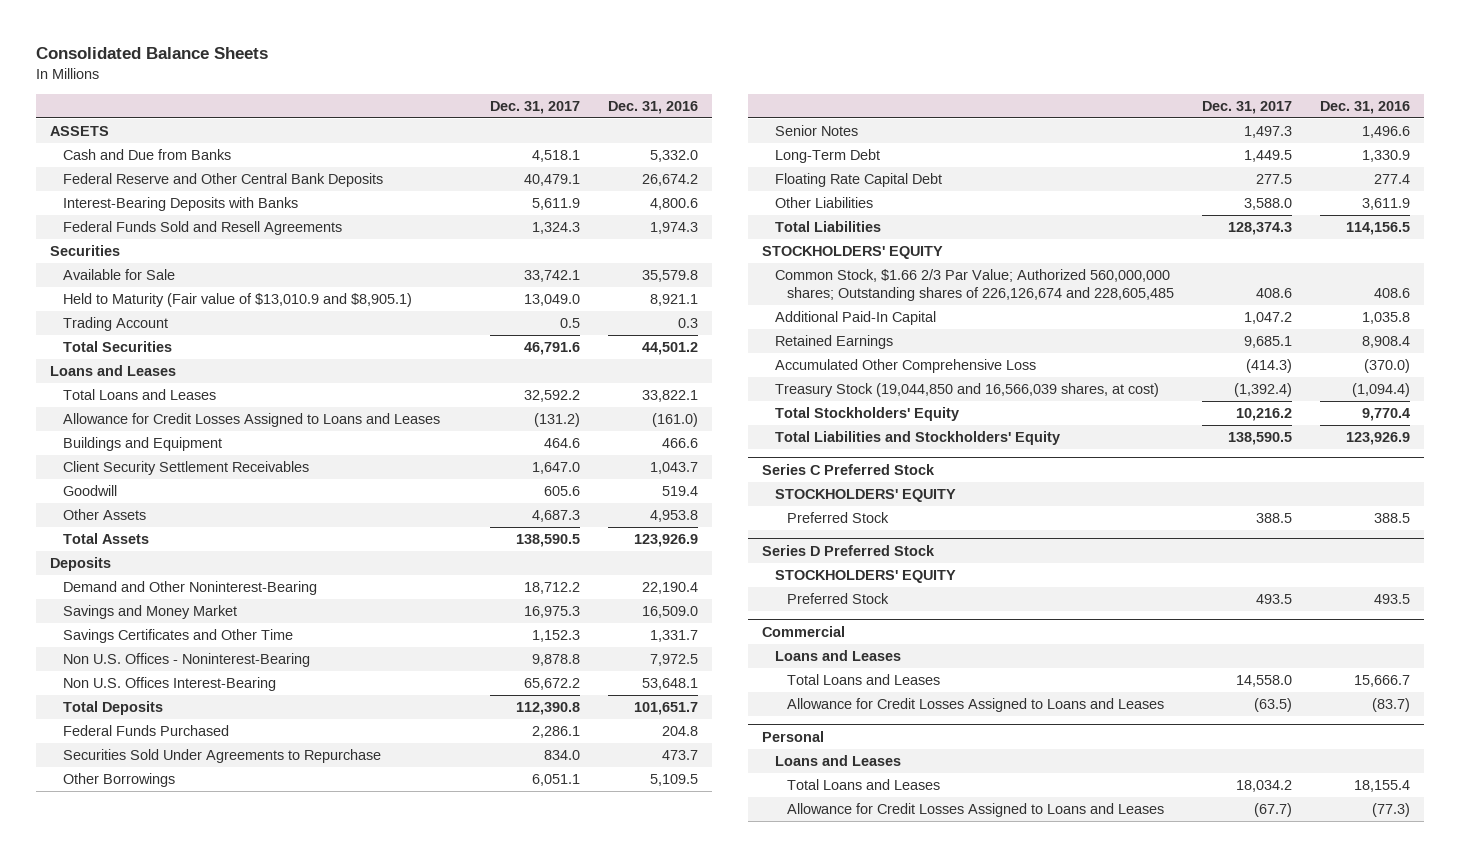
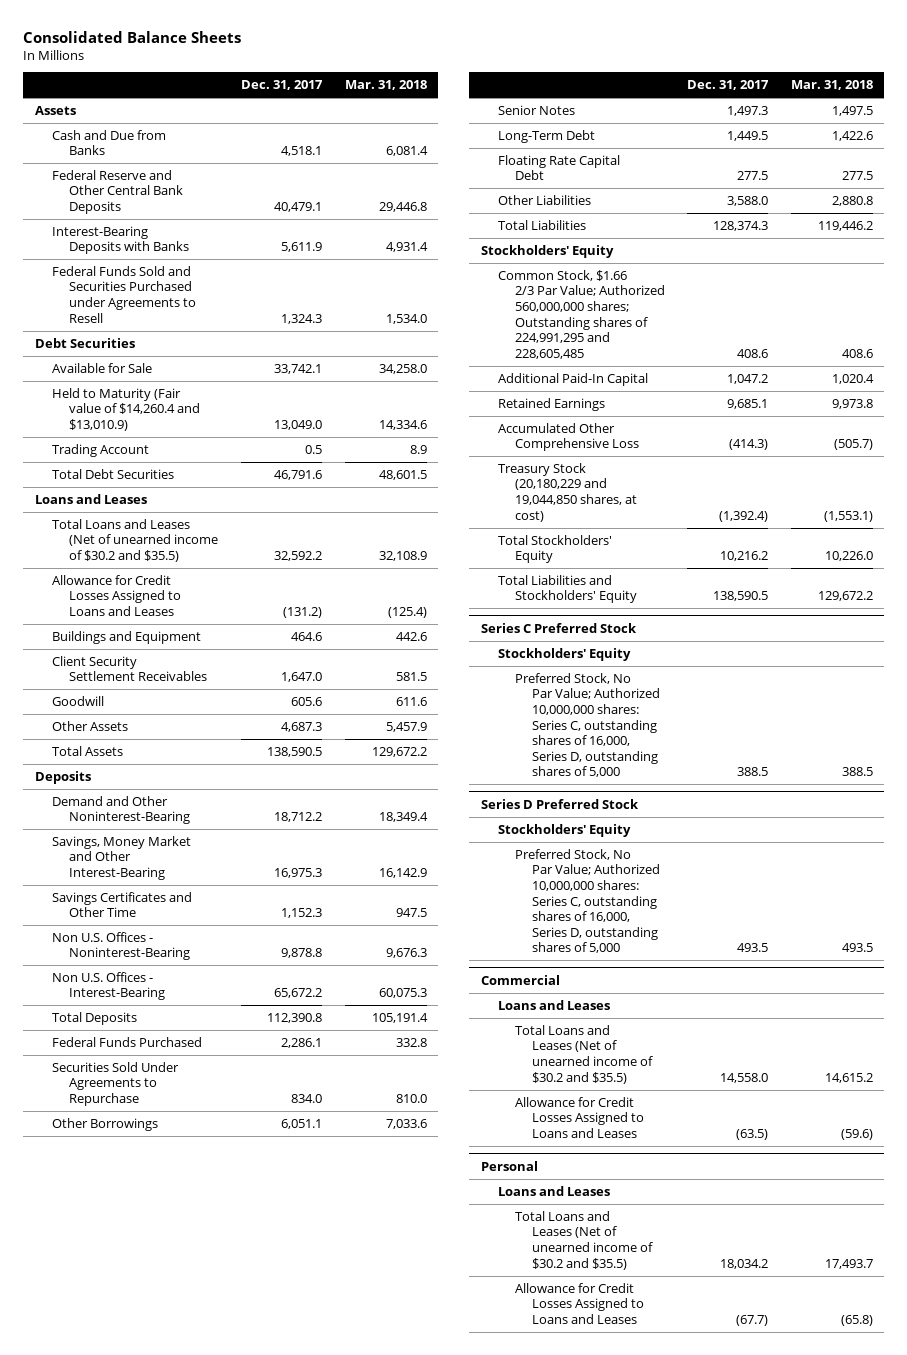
- | Dec. 31, 2017 | Dec. 31, 2016
+ | Dec. 31, 2017 | Mar. 31, 2018
- ASSETS
+ Assets
- Federal Funds Sold and Resell Agreements | 1,324.3 | 1,974.3
- Securities
+ Federal Funds Sold and Securities Purchased under Agreements to Resell | 1,324.3 | 1,534.0
+ Debt Securities
- Held to Maturity (Fair value of $13,010.9 and $8,905.1) | 13,049.0 | 8,921.1
+ Held to Maturity (Fair value of $14,260.4 and $13,010.9) | 13,049.0 | 14,334.6
- Total Securities | 46,791.6 | 44,501.2
+ Total Debt Securities | 46,791.6 | 48,601.5
- Total Loans and Leases | 32,592.2 | 33,822.1
+ Total Loans and Leases (Net of unearned income of $30.2 and $35.5) | 32,592.2 | 32,108.9
- Savings and Money Market | 16,975.3 | 16,509.0
+ Savings, Money Market and Other Interest-Bearing | 16,975.3 | 16,142.9
- Non U.S. Offices Interest-Bearing | 65,672.2 | 53,648.1
+ Non U.S. Offices - Interest-Bearing | 65,672.2 | 60,075.3
- STOCKHOLDERS' EQUITY
- Common Stock, $1.66 2/3 Par Value; Authorized 560,000,000 shares; Outstanding shares of 226,126,674 and 228,605,485 | 408.6 | 408.6
+ Stockholders' Equity
+ Common Stock, $1.66 2/3 Par Value; Authorized 560,000,000 shares; Outstanding shares of 224,991,295 and 228,605,485 | 408.6 | 408.6
- Treasury Stock (19,044,850 and 16,566,039 shares, at cost) | (1,392.4) | (1,094.4)
+ Treasury Stock (20,180,229 and 19,044,850 shares, at cost) | (1,392.4) | (1,553.1)
@ Series C Preferred Stock
- STOCKHOLDERS' EQUITY
- Preferred Stock | 388.5 | 388.5
+ Stockholders' Equity
+ Preferred Stock, No Par Value; Authorized 10,000,000 shares: Series C, outstanding shares of 16,000, Series D, outstanding shares of 5,000 | 388.5 | 388.5
@ Series D Preferred Stock
- STOCKHOLDERS' EQUITY
- Preferred Stock | 493.5 | 493.5
+ Stockholders' Equity
+ Preferred Stock, No Par Value; Authorized 10,000,000 shares: Series C, outstanding shares of 16,000, Series D, outstanding shares of 5,000 | 493.5 | 493.5
@ Commercial
- Total Loans and Leases | 14,558.0 | 15,666.7
+ Total Loans and Leases (Net of unearned income of $30.2 and $35.5) | 14,558.0 | 14,615.2
@ Personal
- Total Loans and Leases | 18,034.2 | 18,155.4
+ Total Loans and Leases (Net of unearned income of $30.2 and $35.5) | 18,034.2 | 17,493.7

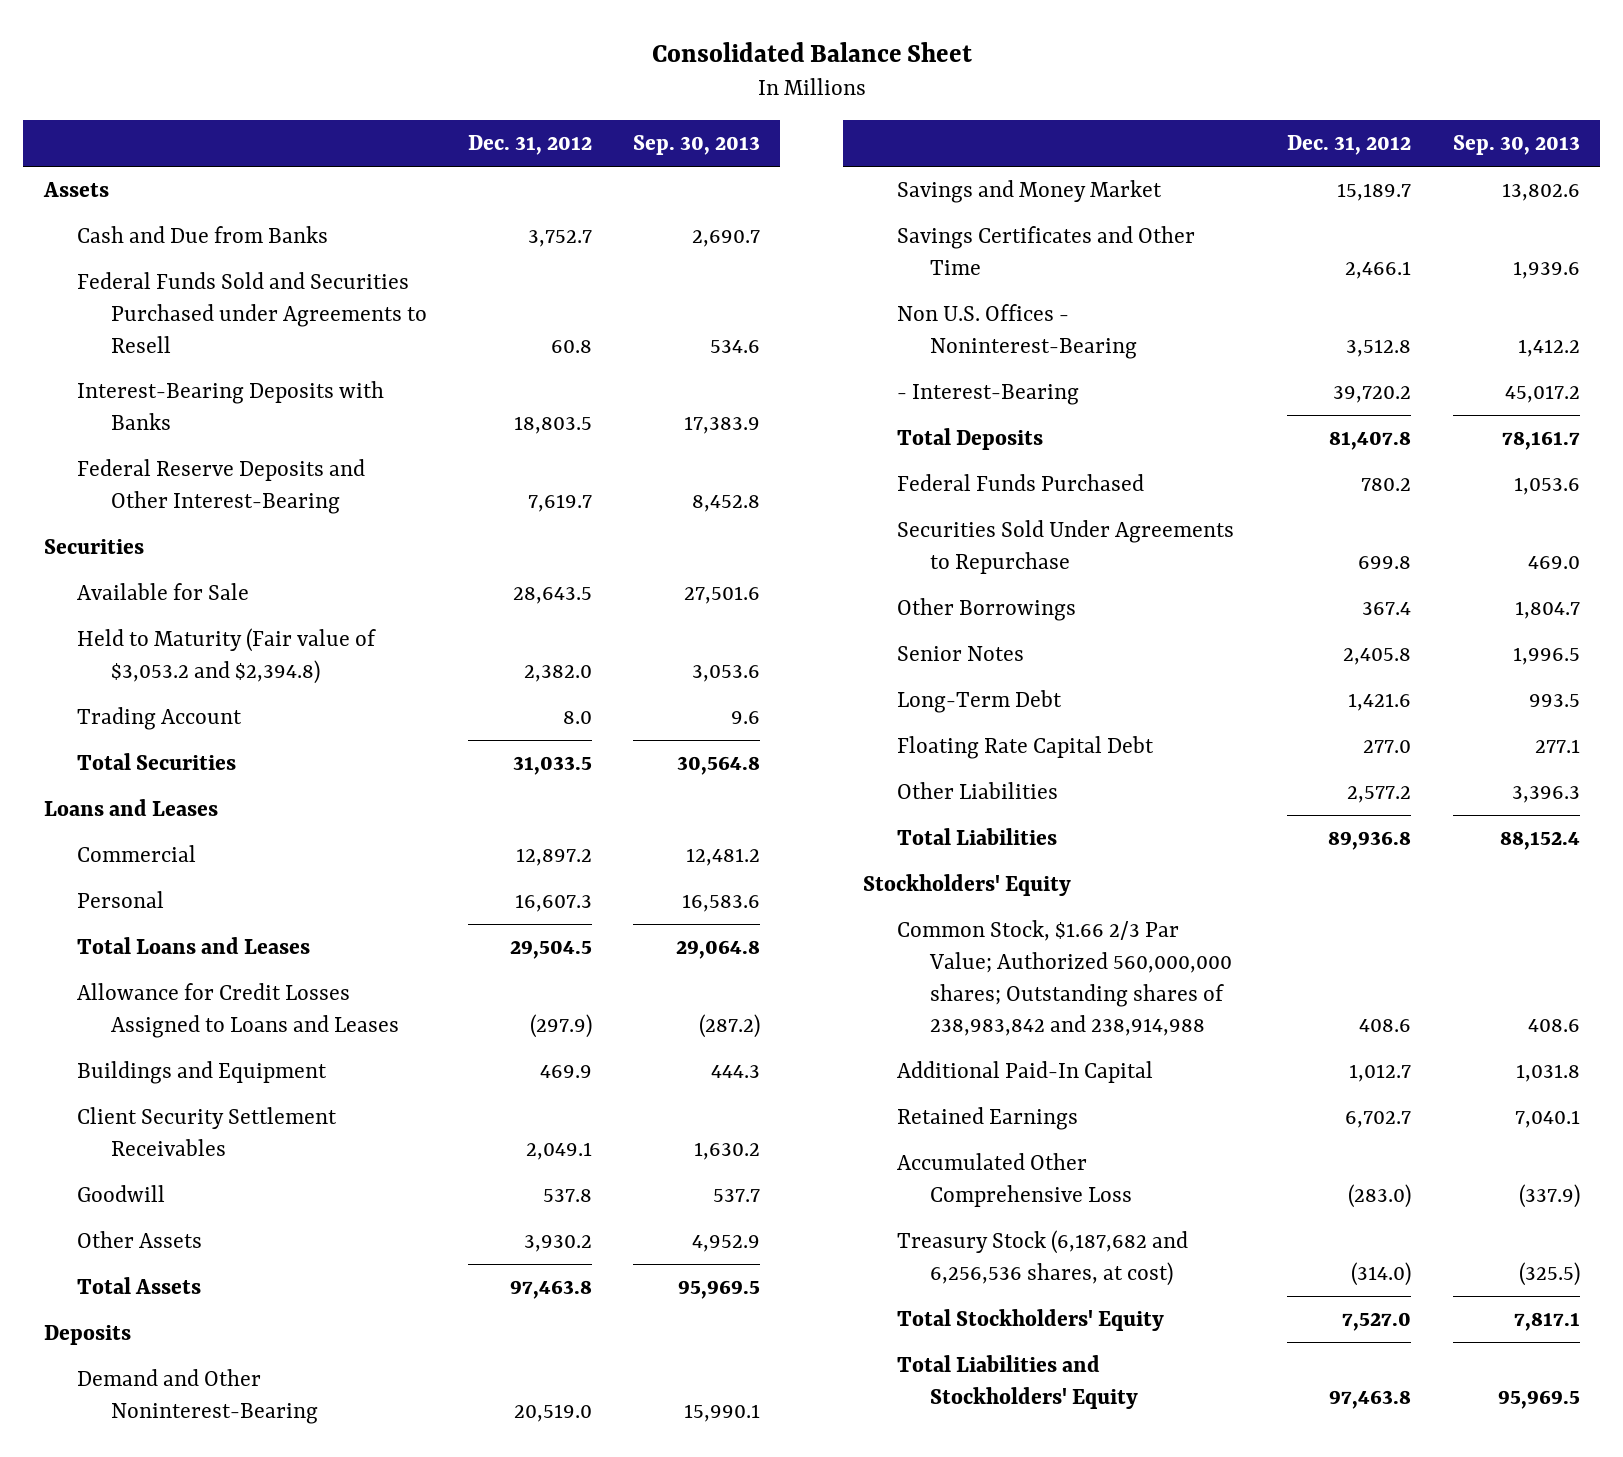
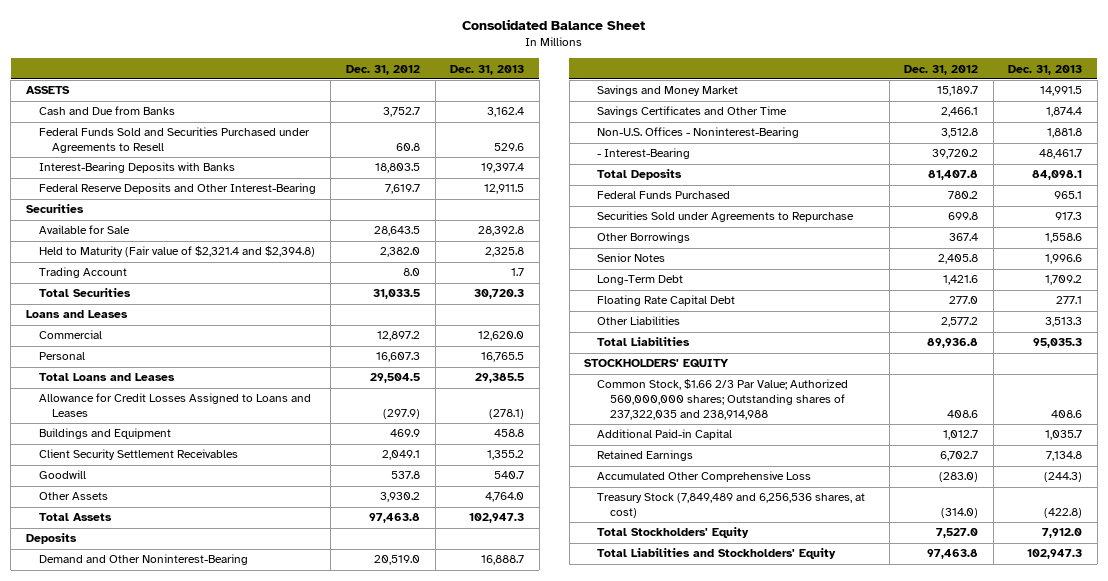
- | Dec. 31, 2012 | Sep. 30, 2013
+ | Dec. 31, 2012 | Dec. 31, 2013
- Assets
+ ASSETS
- Held to Maturity (Fair value of $3,053.2 and $2,394.8) | 2,382.0 | 3,053.6
+ Held to Maturity (Fair value of $2,321.4 and $2,394.8) | 2,382.0 | 2,325.8
- Non U.S. Offices - Noninterest-Bearing | 3,512.8 | 1,412.2
+ Non-U.S. Offices - Noninterest-Bearing | 3,512.8 | 1,881.8
- Securities Sold Under Agreements to Repurchase | 699.8 | 469.0
+ Securities Sold under Agreements to Repurchase | 699.8 | 917.3
- Stockholders' Equity
- Common Stock, $1.66 2/3 Par Value; Authorized 560,000,000 shares; Outstanding shares of 238,983,842 and 238,914,988 | 408.6 | 408.6
- Additional Paid-In Capital | 1,012.7 | 1,031.8
+ STOCKHOLDERS' EQUITY
+ Common Stock, $1.66 2/3 Par Value; Authorized 560,000,000 shares; Outstanding shares of 237,322,035 and 238,914,988 | 408.6 | 408.6
+ Additional Paid-in Capital | 1,012.7 | 1,035.7
- Treasury Stock (6,187,682 and 6,256,536 shares, at cost) | (314.0) | (325.5)
+ Treasury Stock (7,849,489 and 6,256,536 shares, at cost) | (314.0) | (422.8)

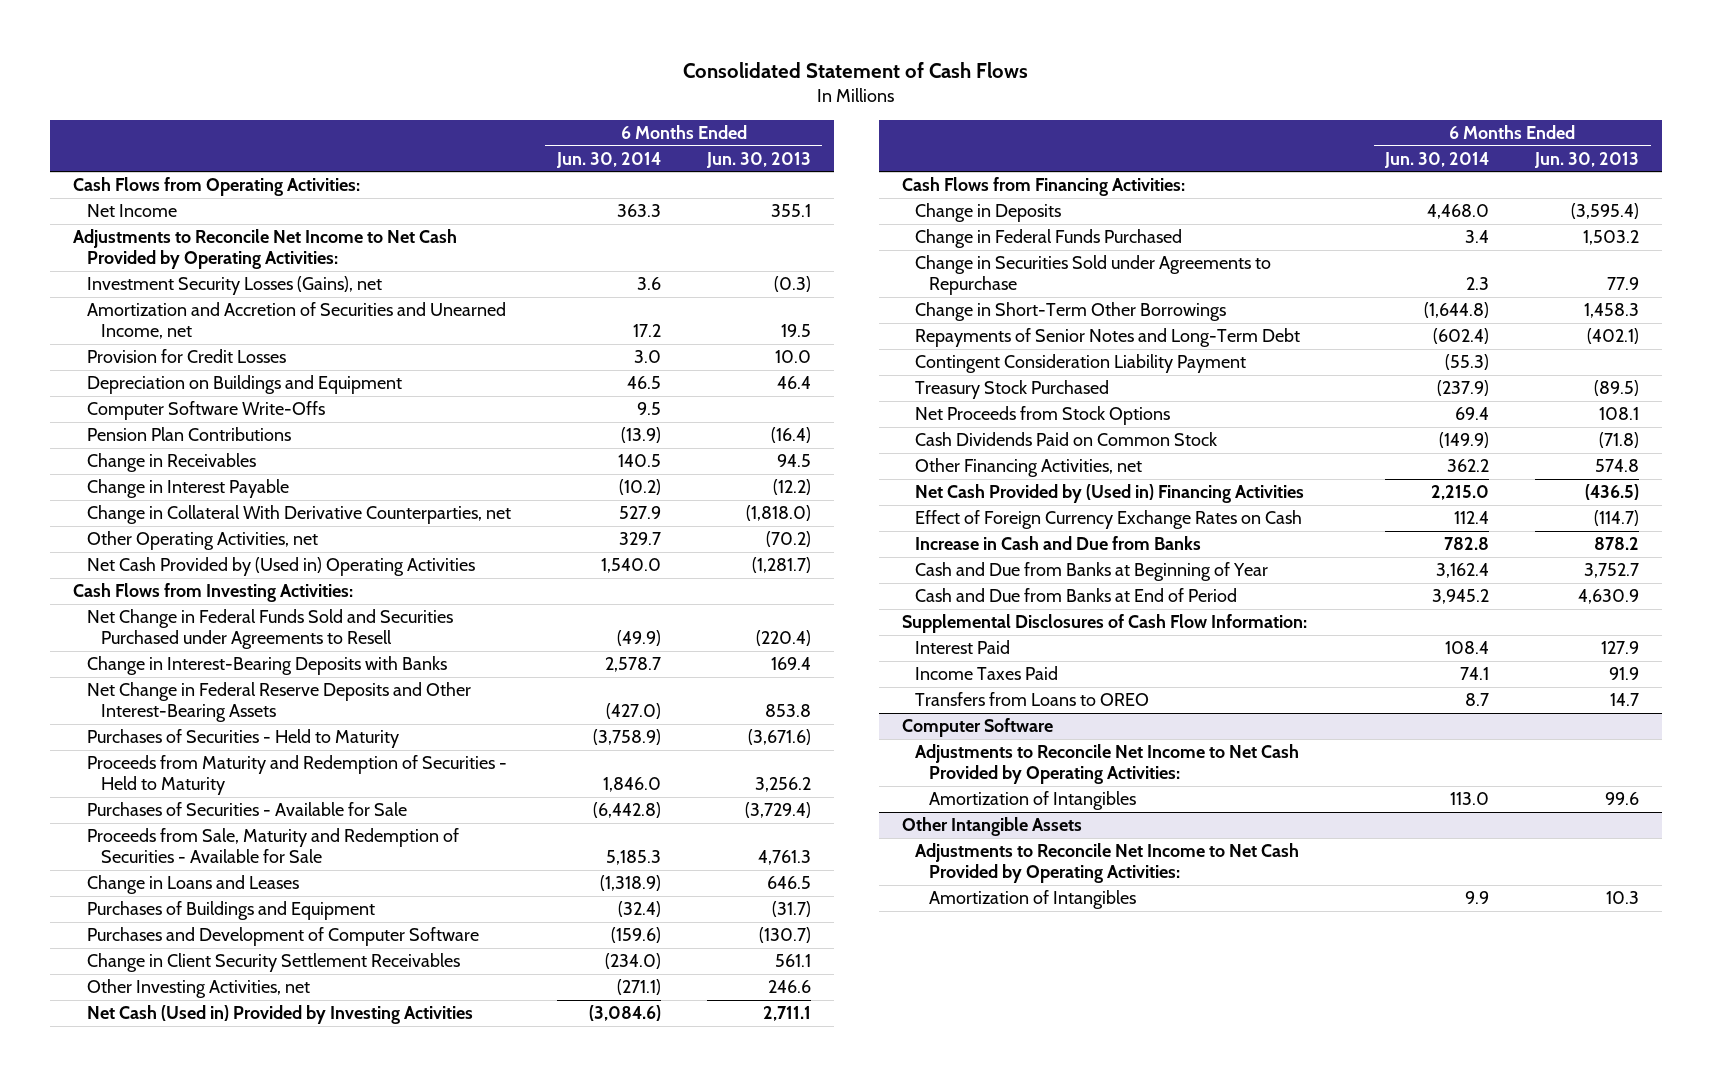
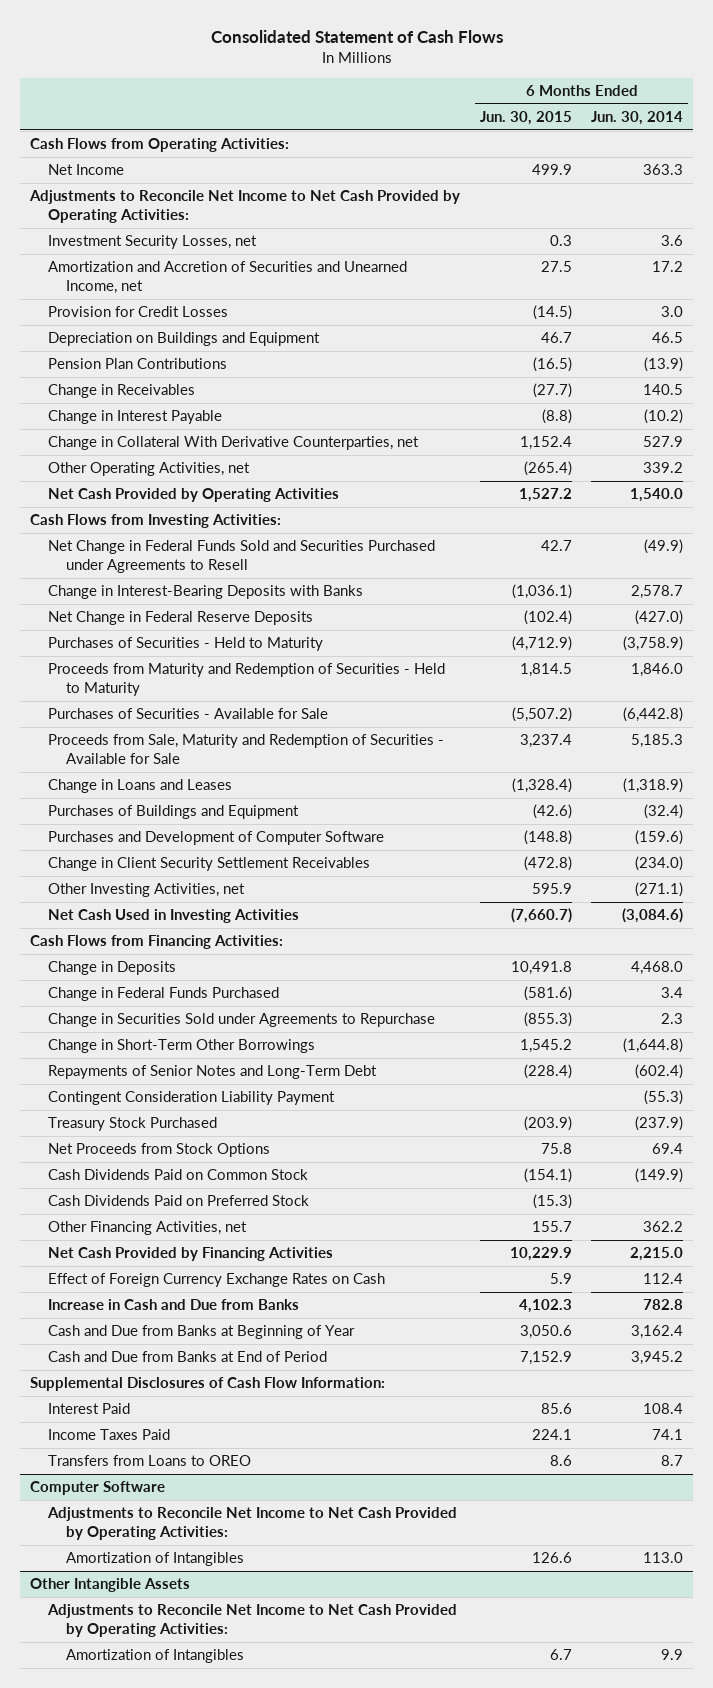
- | 6 Months Ended Jun. 30, 2014 | 6 Months Ended Jun. 30, 2013
+ | 6 Months Ended Jun. 30, 2015 | 6 Months Ended Jun. 30, 2014
- Investment Security Losses (Gains), net | 3.6 | (0.3)
+ Investment Security Losses, net | 0.3 | 3.6
- Computer Software Write-Offs | 9.5 |
- Other Operating Activities, net | 329.7 | (70.2)
- Net Cash Provided by (Used in) Operating Activities | 1,540.0 | (1,281.7)
+ Other Operating Activities, net | (265.4) | 339.2
+ Net Cash Provided by Operating Activities | 1,527.2 | 1,540.0
- Net Change in Federal Reserve Deposits and Other Interest-Bearing Assets | (427.0) | 853.8
+ Net Change in Federal Reserve Deposits | (102.4) | (427.0)
- Net Cash (Used in) Provided by Investing Activities | (3,084.6) | 2,711.1
+ Net Cash Used in Investing Activities | (7,660.7) | (3,084.6)
+ Cash Dividends Paid on Preferred Stock | (15.3) |
- Net Cash Provided by (Used in) Financing Activities | 2,215.0 | (436.5)
+ Net Cash Provided by Financing Activities | 10,229.9 | 2,215.0

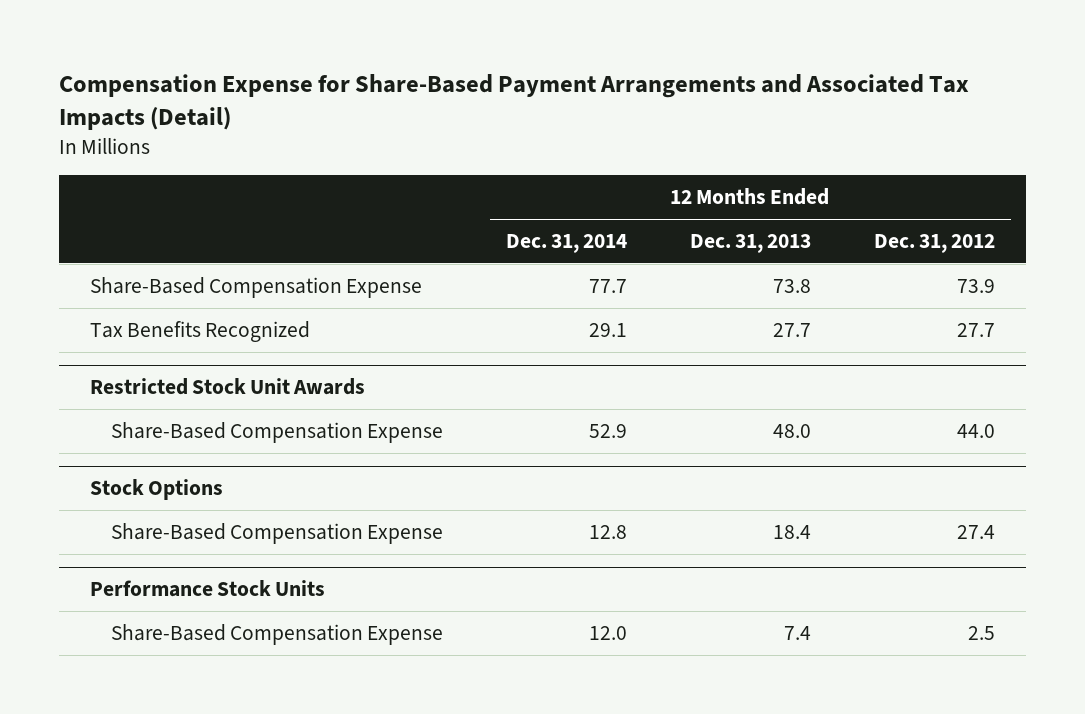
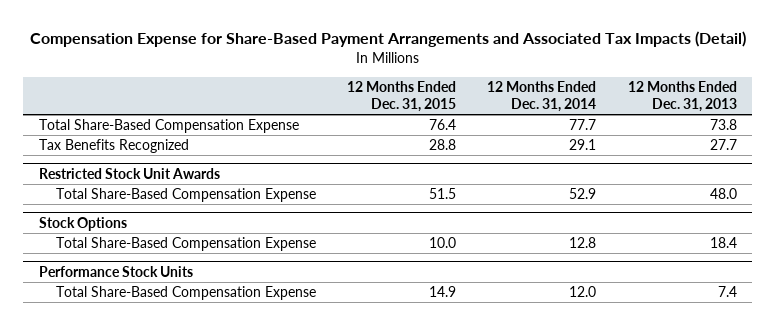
- | 12 Months Ended Dec. 31, 2014 | 12 Months Ended Dec. 31, 2013 | 12 Months Ended Dec. 31, 2012
+ | 12 Months Ended Dec. 31, 2015 | 12 Months Ended Dec. 31, 2014 | 12 Months Ended Dec. 31, 2013
- Share-Based Compensation Expense | 77.7 | 73.8 | 73.9
+ Total Share-Based Compensation Expense | 76.4 | 77.7 | 73.8
@ Restricted Stock Unit Awards
- Share-Based Compensation Expense | 52.9 | 48.0 | 44.0
+ Total Share-Based Compensation Expense | 51.5 | 52.9 | 48.0
@ Stock Options
- Share-Based Compensation Expense | 12.8 | 18.4 | 27.4
+ Total Share-Based Compensation Expense | 10.0 | 12.8 | 18.4
@ Performance Stock Units
- Share-Based Compensation Expense | 12.0 | 7.4 | 2.5
+ Total Share-Based Compensation Expense | 14.9 | 12.0 | 7.4

